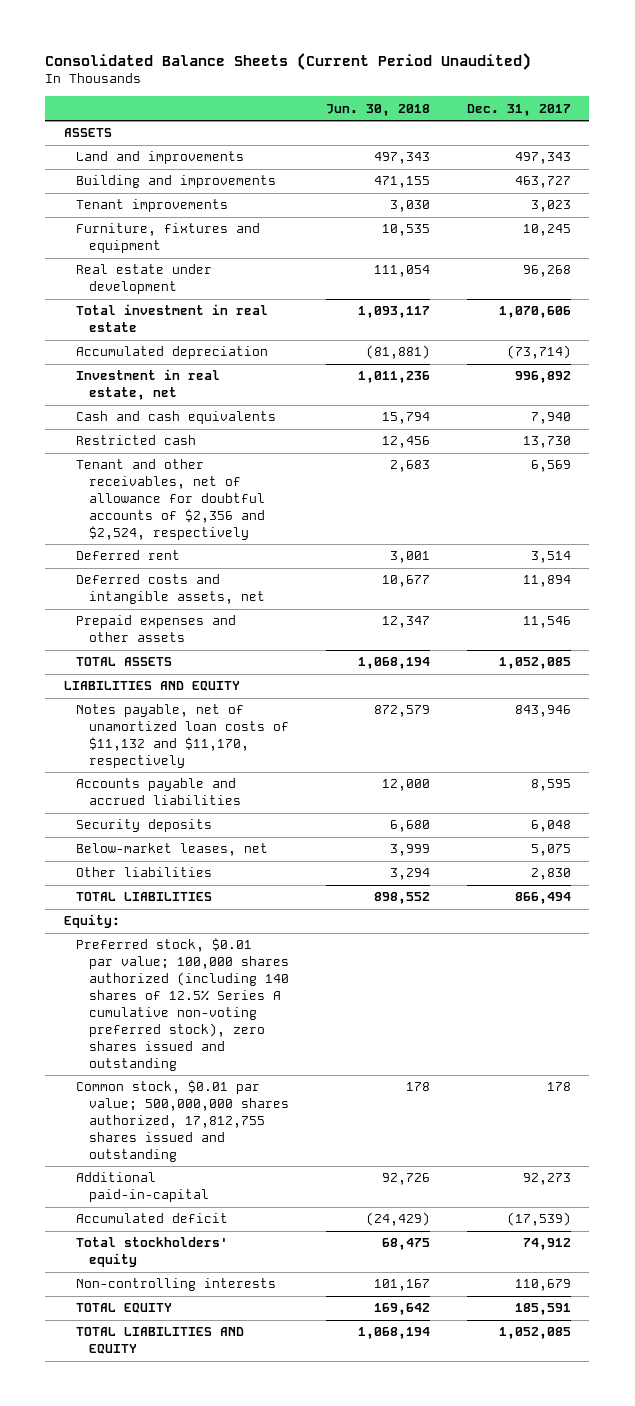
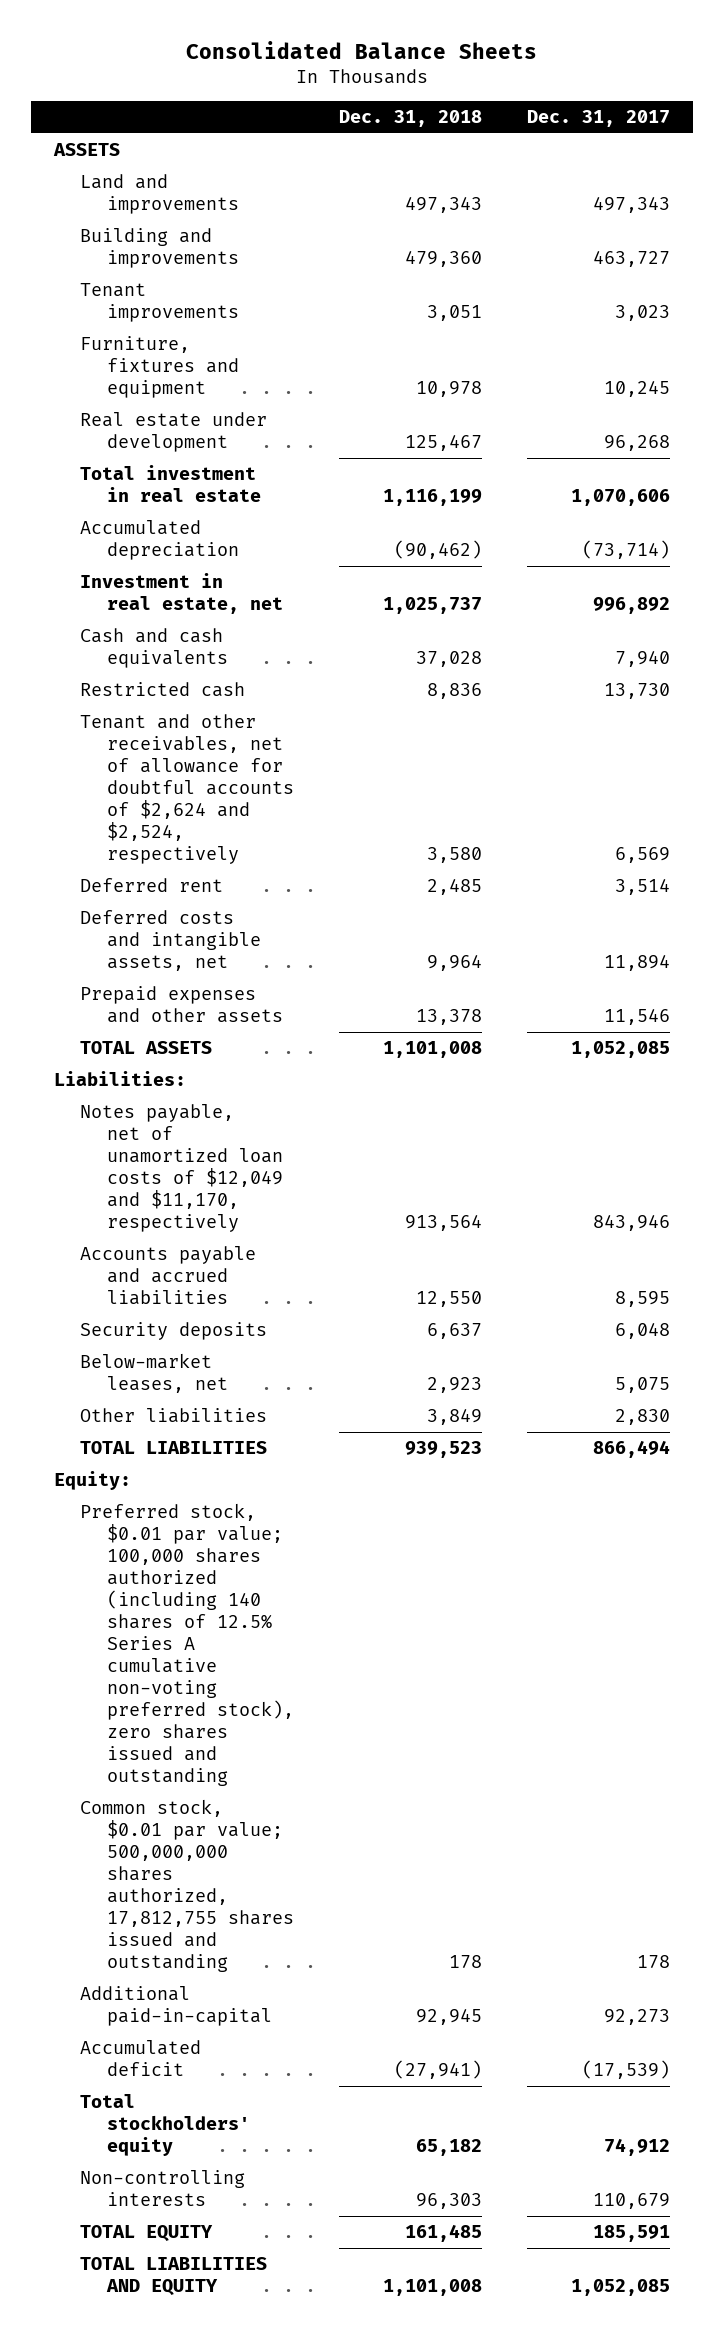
- Consolidated Balance Sheets (Current Period Unaudited)
+ Consolidated Balance Sheets
- | Jun. 30, 2018 | Dec. 31, 2017
+ | Dec. 31, 2018 | Dec. 31, 2017
- Tenant and other receivables, net of allowance for doubtful accounts of $2,356 and $2,524, respectively | 2,683 | 6,569
+ Tenant and other receivables, net of allowance for doubtful accounts of $2,624 and $2,524, respectively | 3,580 | 6,569
- LIABILITIES AND EQUITY
- Notes payable, net of unamortized loan costs of $11,132 and $11,170, respectively | 872,579 | 843,946
+ Liabilities:
+ Notes payable, net of unamortized loan costs of $12,049 and $11,170, respectively | 913,564 | 843,946

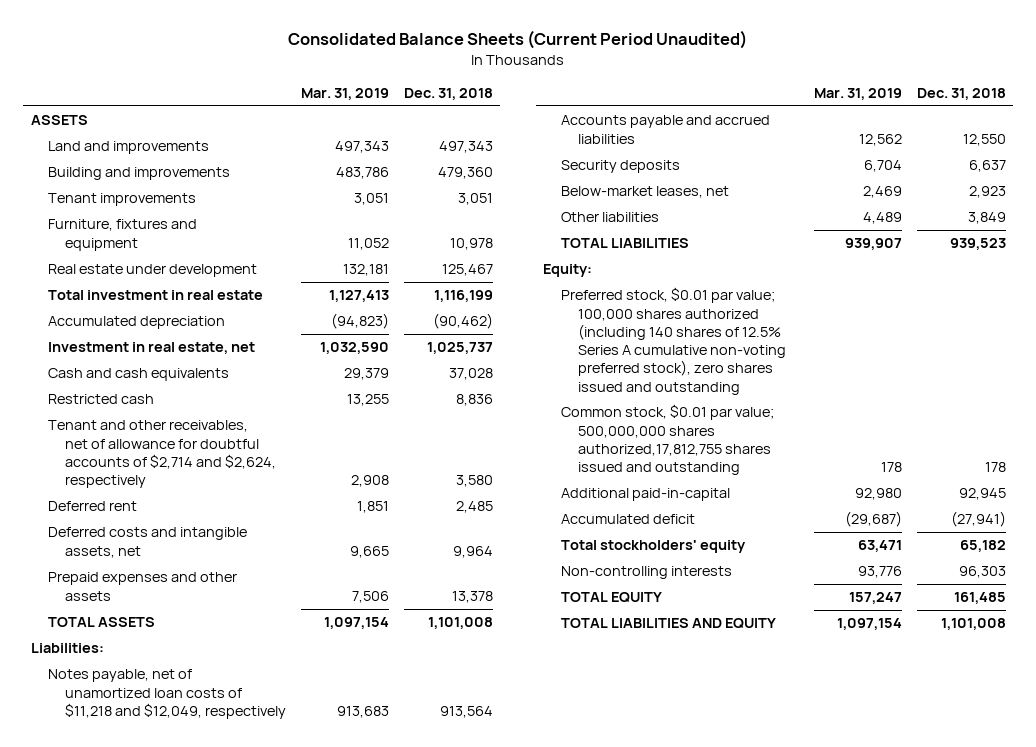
- Consolidated Balance Sheets
+ Consolidated Balance Sheets (Current Period Unaudited)
- | Dec. 31, 2018 | Dec. 31, 2017
+ | Mar. 31, 2019 | Dec. 31, 2018
- Tenant and other receivables, net of allowance for doubtful accounts of $2,624 and $2,524, respectively | 3,580 | 6,569
+ Tenant and other receivables, net of allowance for doubtful accounts of $2,714 and $2,624, respectively | 2,908 | 3,580
- Notes payable, net of unamortized loan costs of $12,049 and $11,170, respectively | 913,564 | 843,946
+ Notes payable, net of unamortized loan costs of $11,218 and $12,049, respectively | 913,683 | 913,564
- Common stock, $0.01 par value; 500,000,000 shares authorized, 17,812,755 shares issued and outstanding | 178 | 178
+ Common stock, $0.01 par value; 500,000,000 shares authorized,17,812,755 shares issued and outstanding | 178 | 178

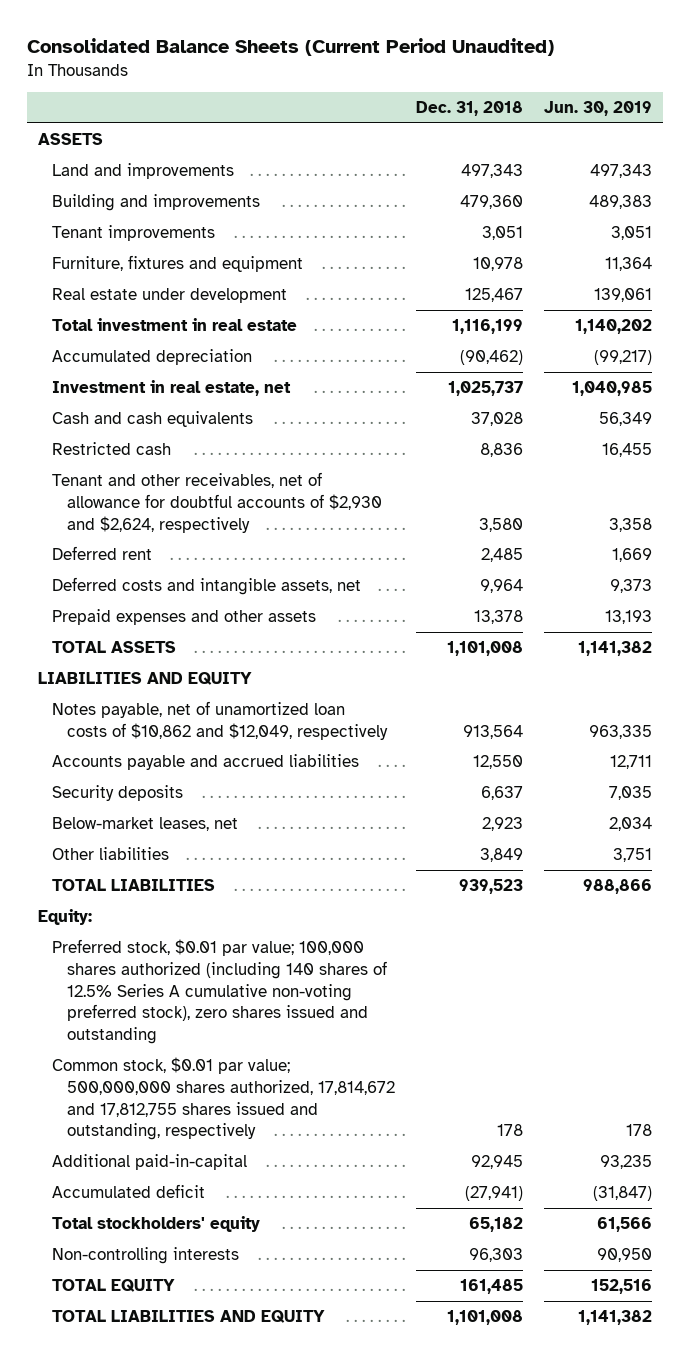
- | Mar. 31, 2019 | Dec. 31, 2018
+ | Dec. 31, 2018 | Jun. 30, 2019
- Tenant and other receivables, net of allowance for doubtful accounts of $2,714 and $2,624, respectively | 2,908 | 3,580
+ Tenant and other receivables, net of allowance for doubtful accounts of $2,930 and $2,624, respectively | 3,580 | 3,358
- Liabilities:
- Notes payable, net of unamortized loan costs of $11,218 and $12,049, respectively | 913,683 | 913,564
+ LIABILITIES AND EQUITY
+ Notes payable, net of unamortized loan costs of $10,862 and $12,049, respectively | 913,564 | 963,335
- Common stock, $0.01 par value; 500,000,000 shares authorized,17,812,755 shares issued and outstanding | 178 | 178
+ Common stock, $0.01 par value; 500,000,000 shares authorized, 17,814,672 and 17,812,755 shares issued and outstanding, respectively | 178 | 178

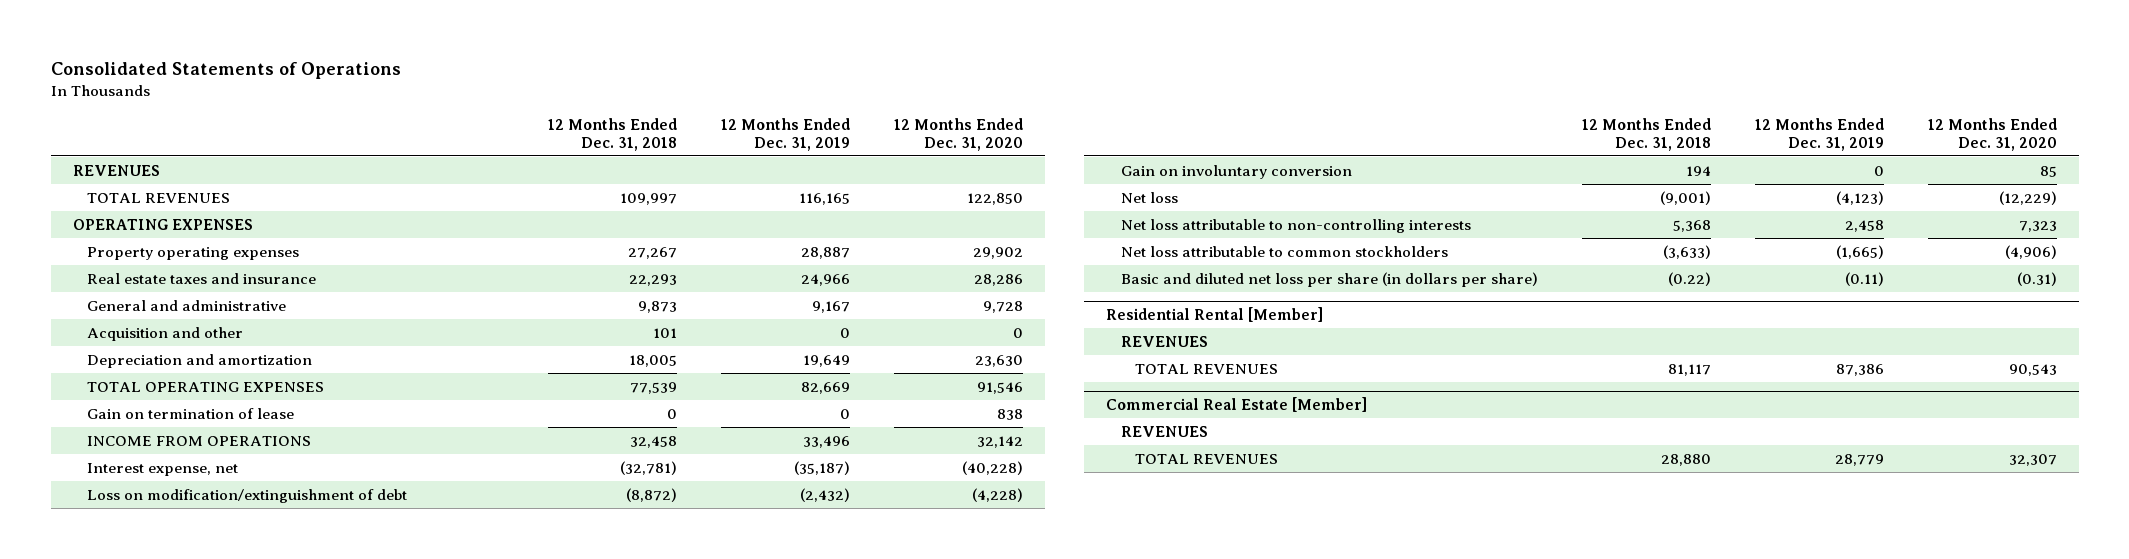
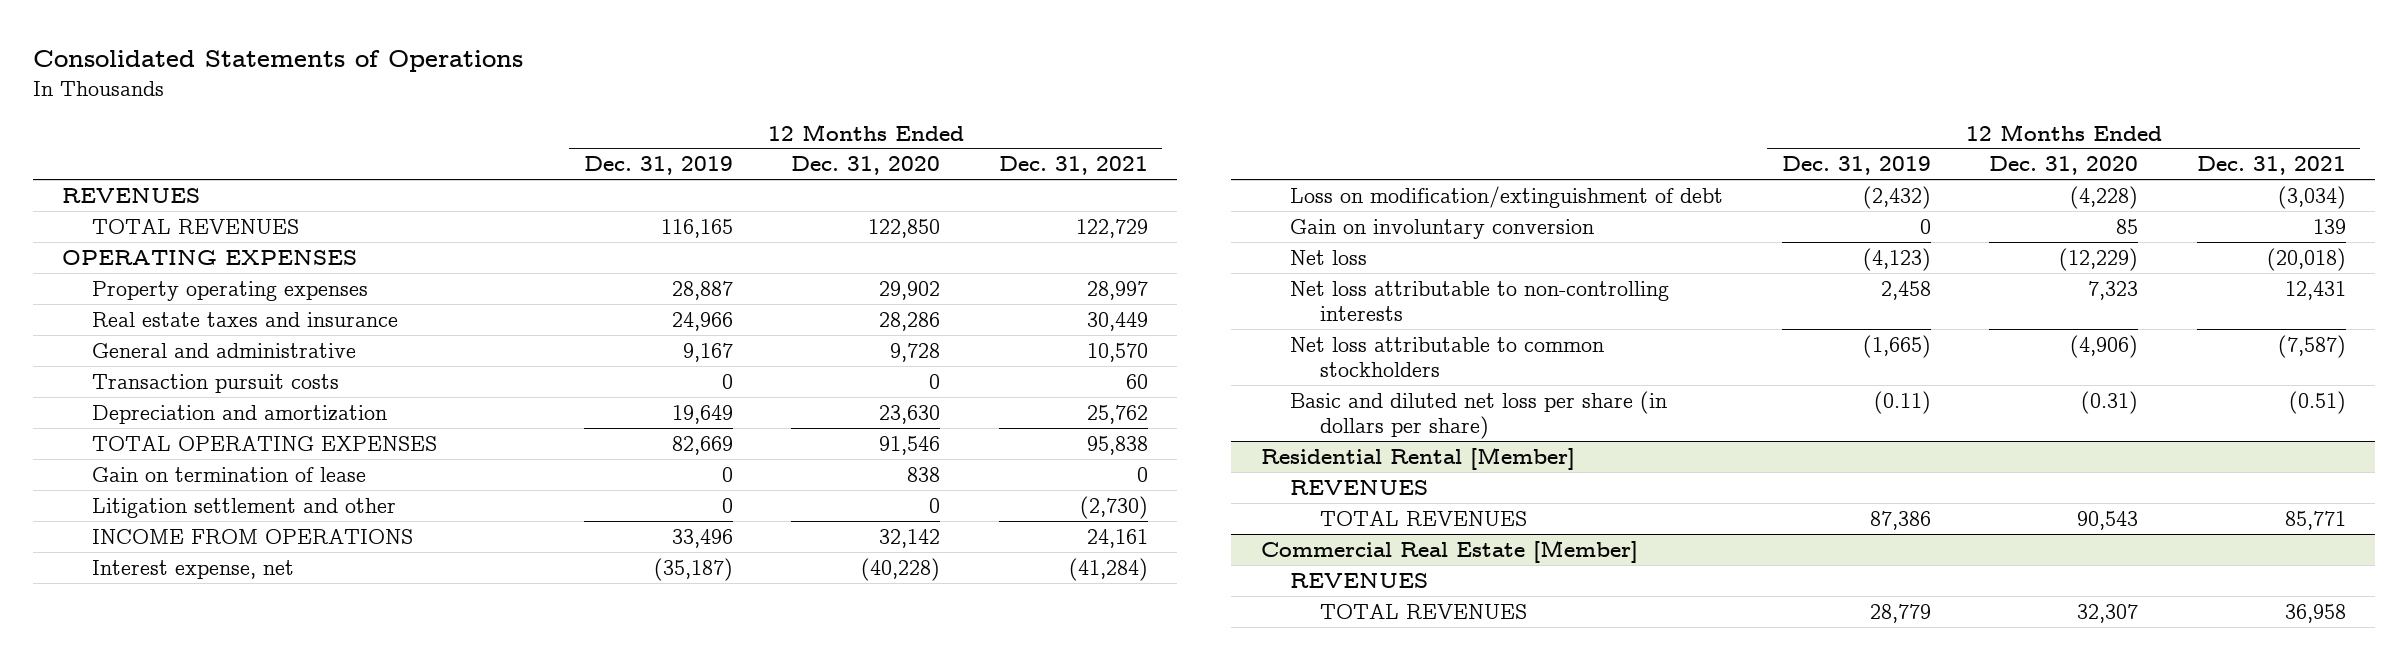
- | 12 Months Ended Dec. 31, 2018 | 12 Months Ended Dec. 31, 2019 | 12 Months Ended Dec. 31, 2020
+ | 12 Months Ended Dec. 31, 2019 | 12 Months Ended Dec. 31, 2020 | 12 Months Ended Dec. 31, 2021
- Acquisition and other | 101 | 0 | 0
+ Transaction pursuit costs | 0 | 0 | 60
+ Litigation settlement and other | 0 | 0 | (2,730)

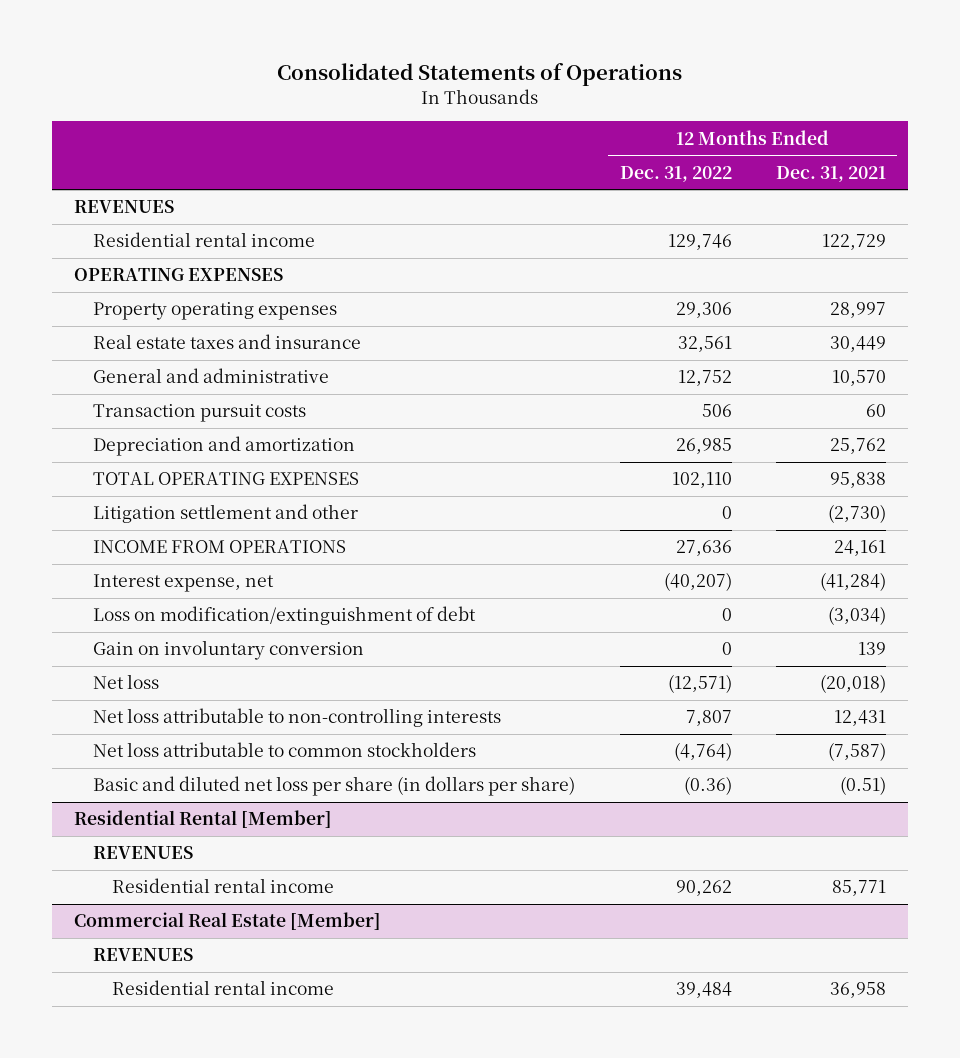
- | 12 Months Ended Dec. 31, 2019 | 12 Months Ended Dec. 31, 2020 | 12 Months Ended Dec. 31, 2021
+ | 12 Months Ended Dec. 31, 2022 | 12 Months Ended Dec. 31, 2021
- TOTAL REVENUES | 116,165 | 122,850 | 122,729
+ Residential rental income | 129,746 | 122,729
- Gain on termination of lease | 0 | 838 | 0
@ Residential Rental [Member]
- TOTAL REVENUES | 87,386 | 90,543 | 85,771
+ Residential rental income | 90,262 | 85,771
@ Commercial Real Estate [Member]
- TOTAL REVENUES | 28,779 | 32,307 | 36,958
+ Residential rental income | 39,484 | 36,958

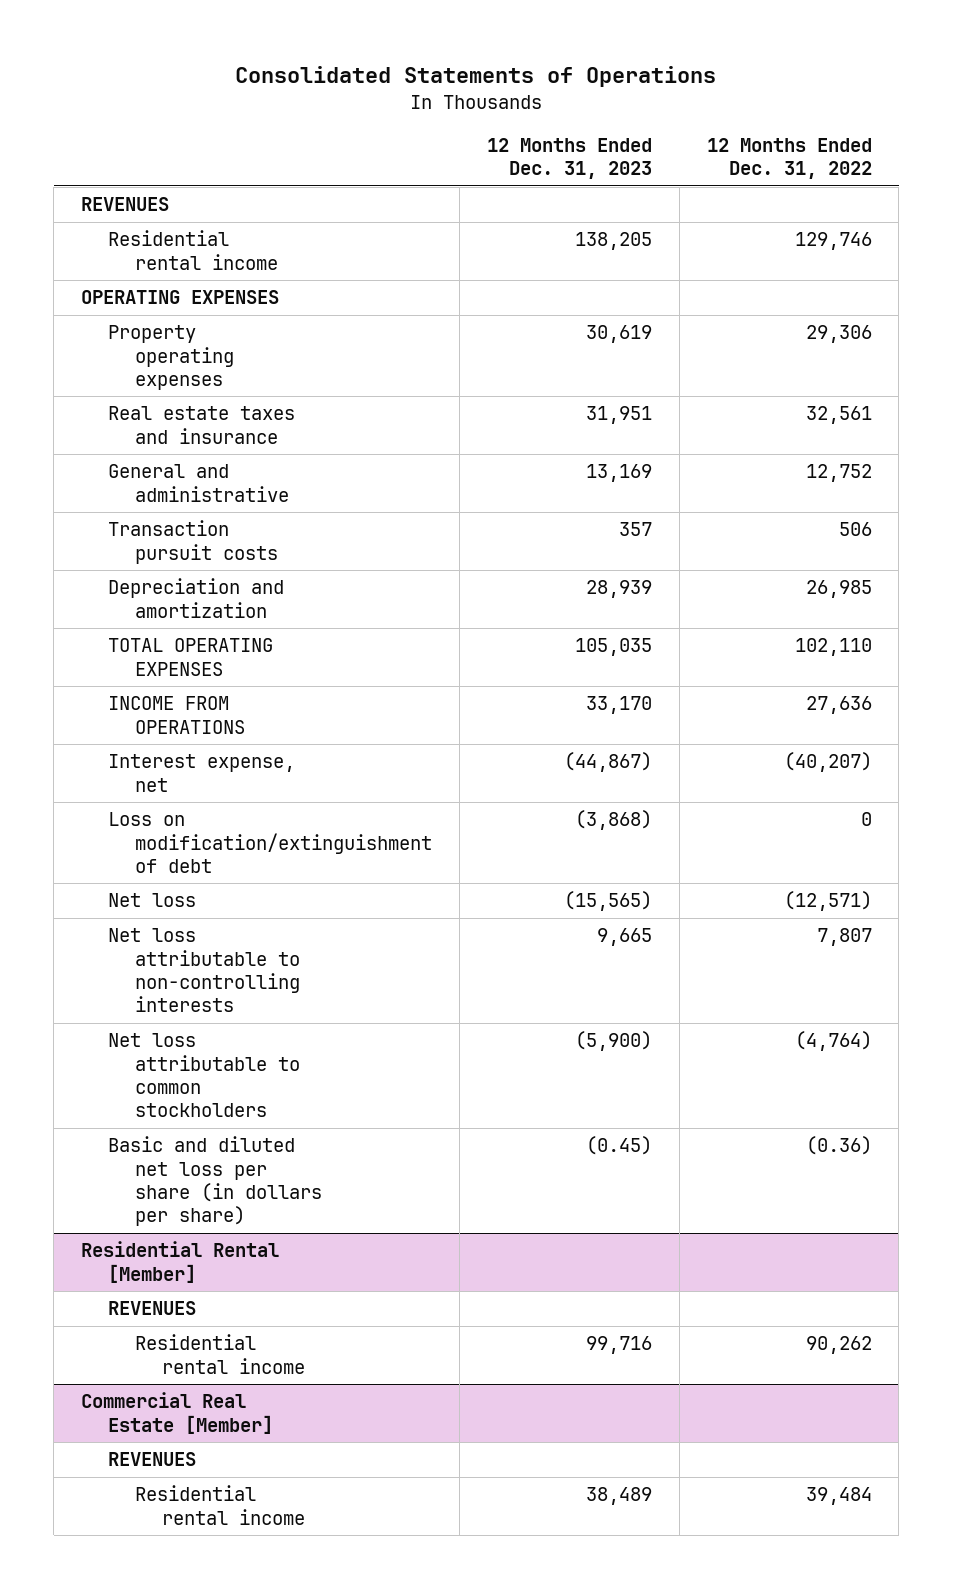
- | 12 Months Ended Dec. 31, 2022 | 12 Months Ended Dec. 31, 2021
+ | 12 Months Ended Dec. 31, 2023 | 12 Months Ended Dec. 31, 2022
- Litigation settlement and other | 0 | (2,730)
- Gain on involuntary conversion | 0 | 139

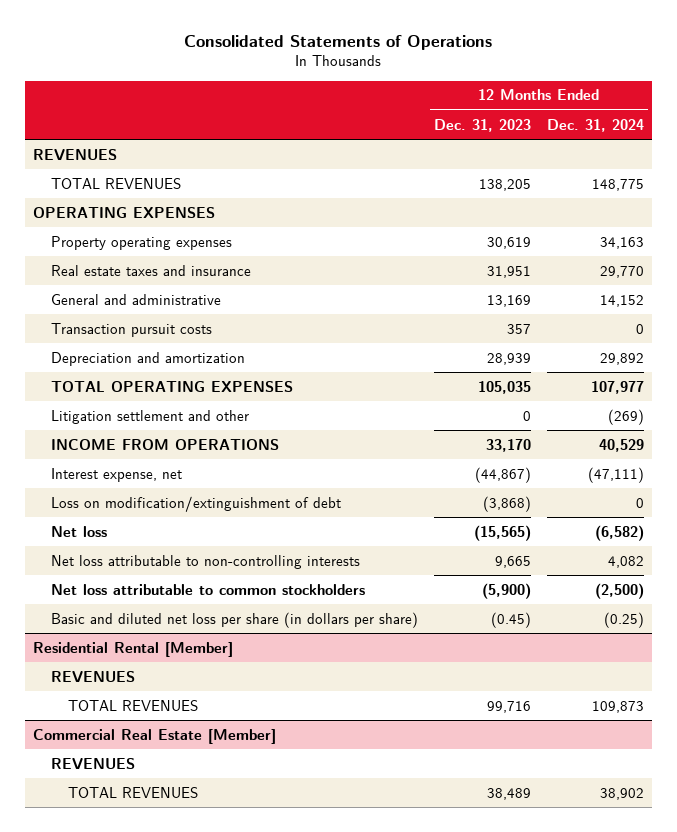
- | 12 Months Ended Dec. 31, 2023 | 12 Months Ended Dec. 31, 2022
+ | 12 Months Ended Dec. 31, 2023 | 12 Months Ended Dec. 31, 2024
- Residential rental income | 138,205 | 129,746
+ TOTAL REVENUES | 138,205 | 148,775
+ Litigation settlement and other | 0 | (269)
@ Residential Rental [Member]
- Residential rental income | 99,716 | 90,262
+ TOTAL REVENUES | 99,716 | 109,873
@ Commercial Real Estate [Member]
- Residential rental income | 38,489 | 39,484
+ TOTAL REVENUES | 38,489 | 38,902

